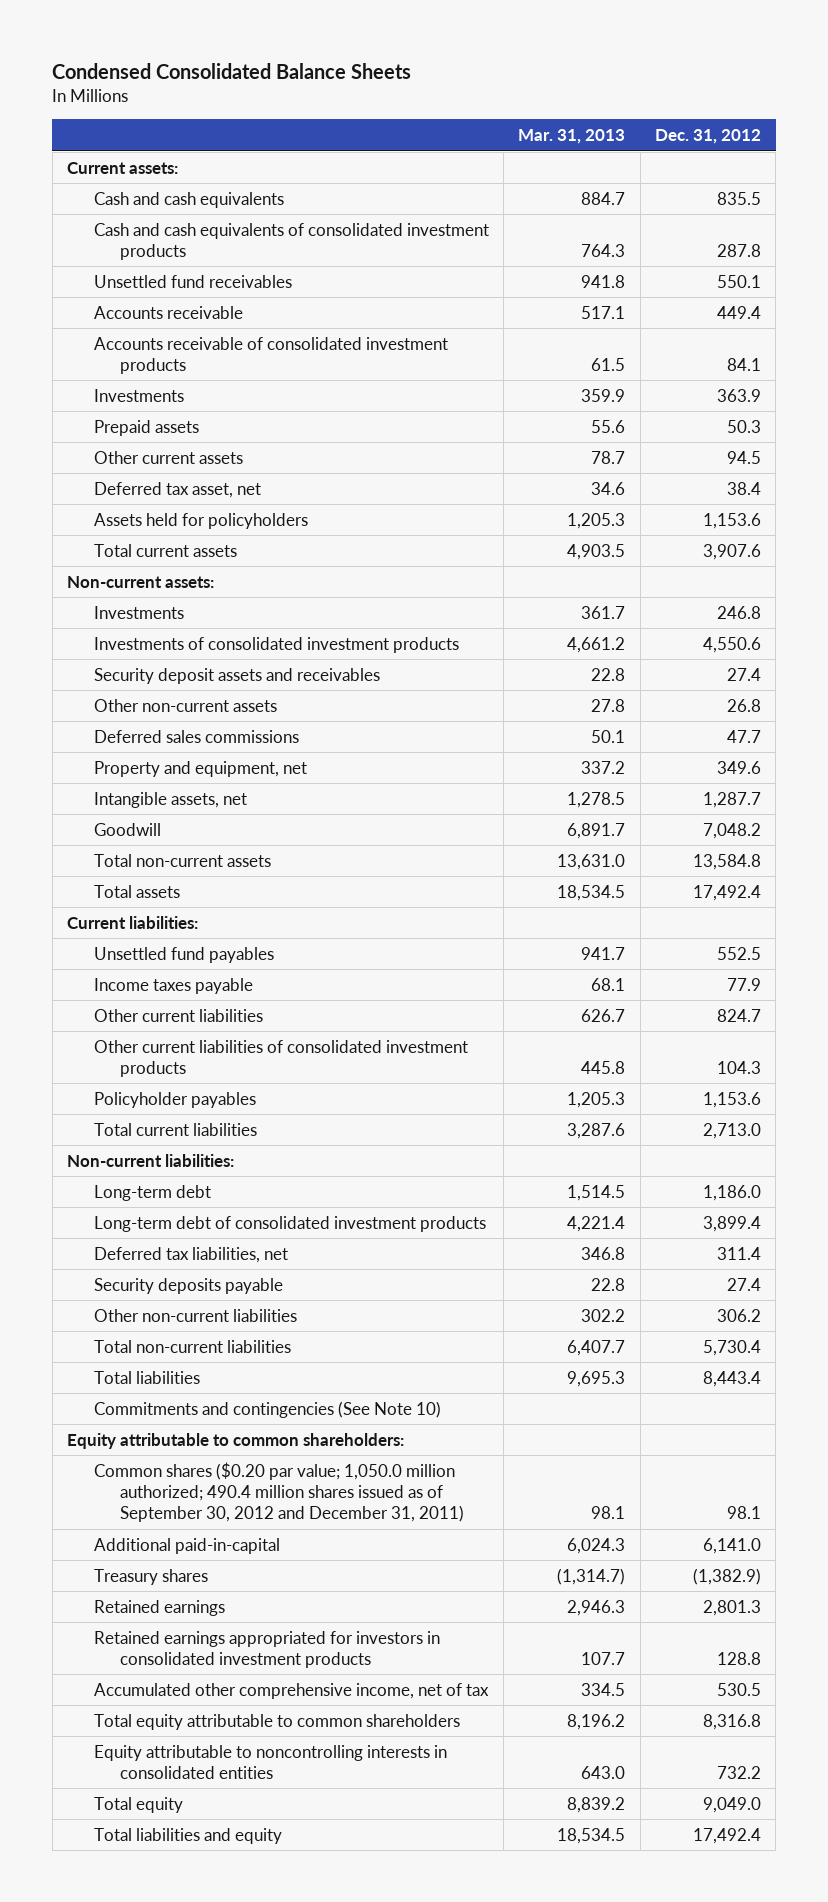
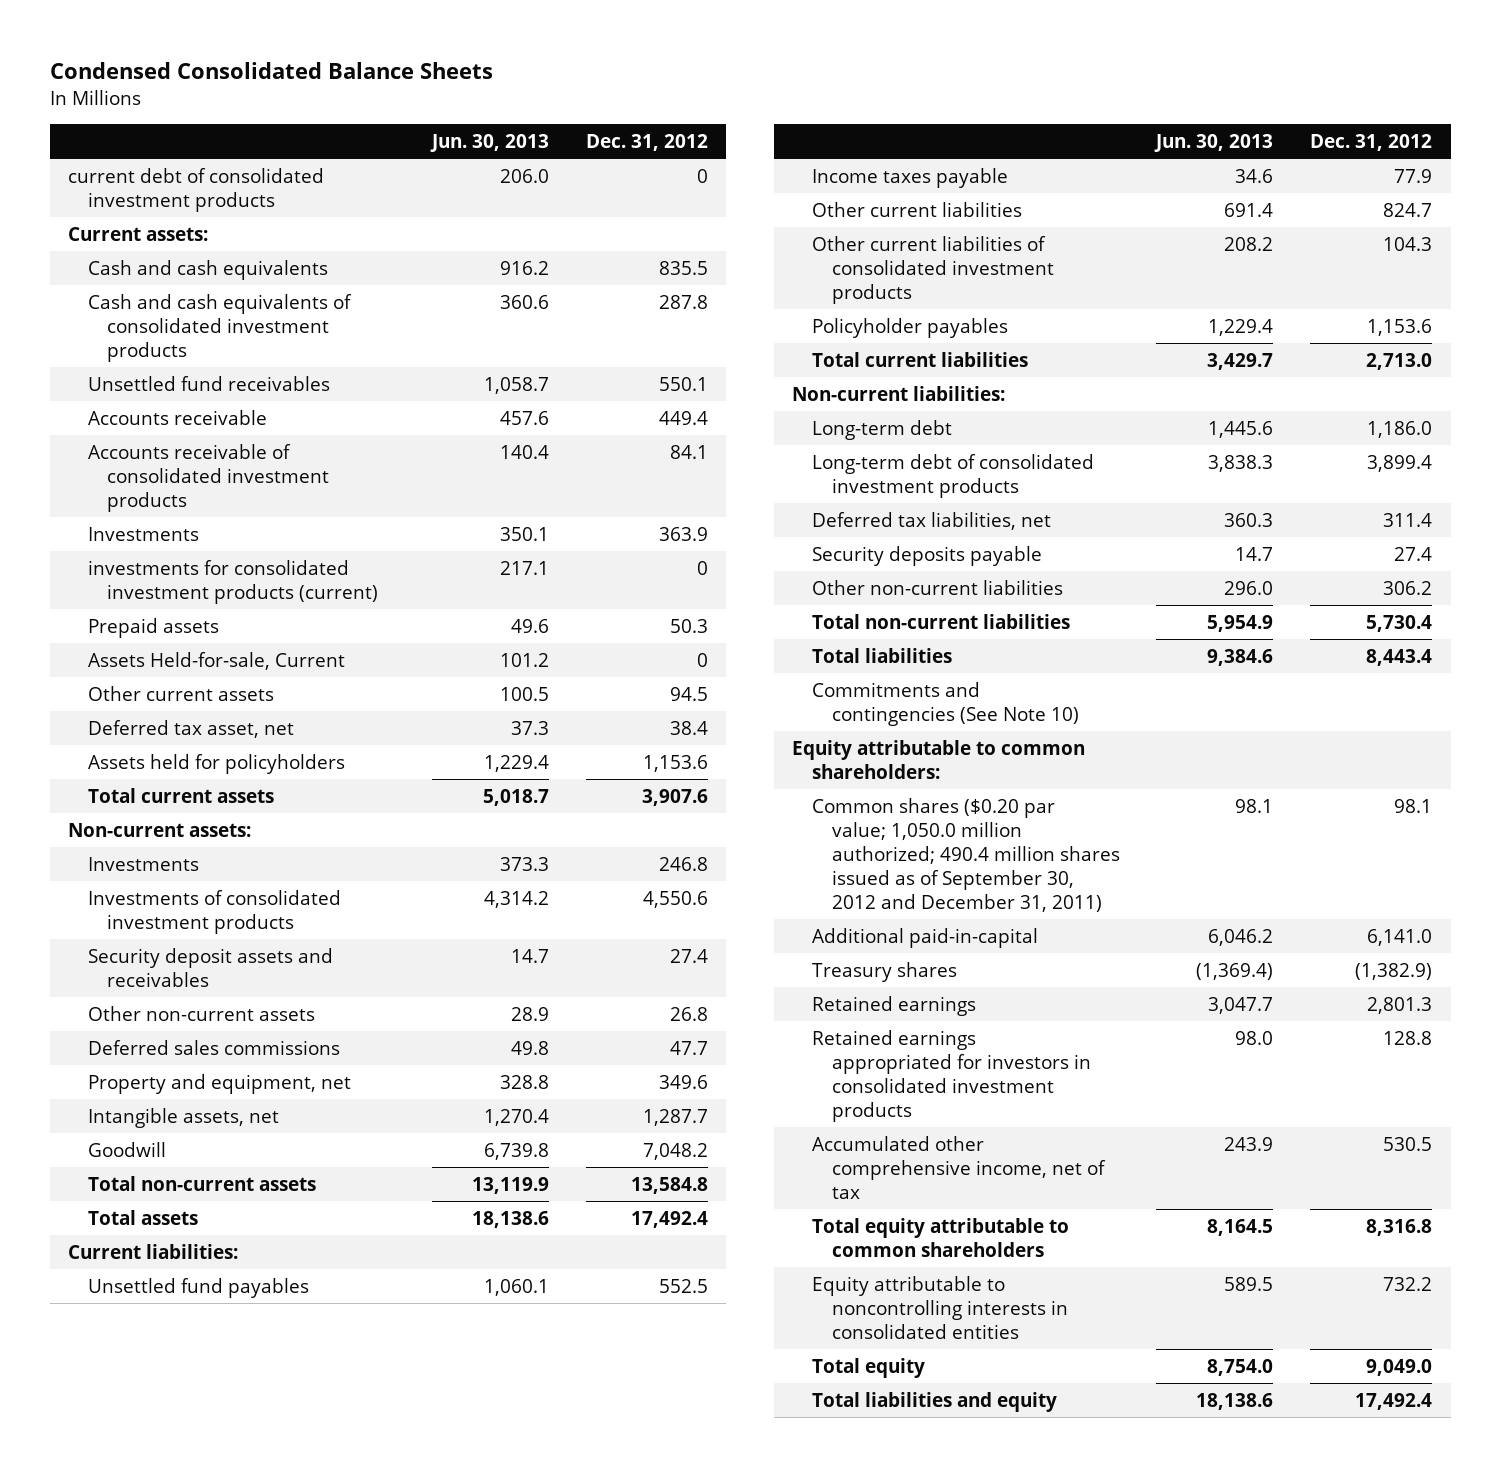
- | Mar. 31, 2013 | Dec. 31, 2012
+ | Jun. 30, 2013 | Dec. 31, 2012
+ current debt of consolidated investment products | 206.0 | 0
+ investments for consolidated investment products (current) | 217.1 | 0
+ Assets Held-for-sale, Current | 101.2 | 0

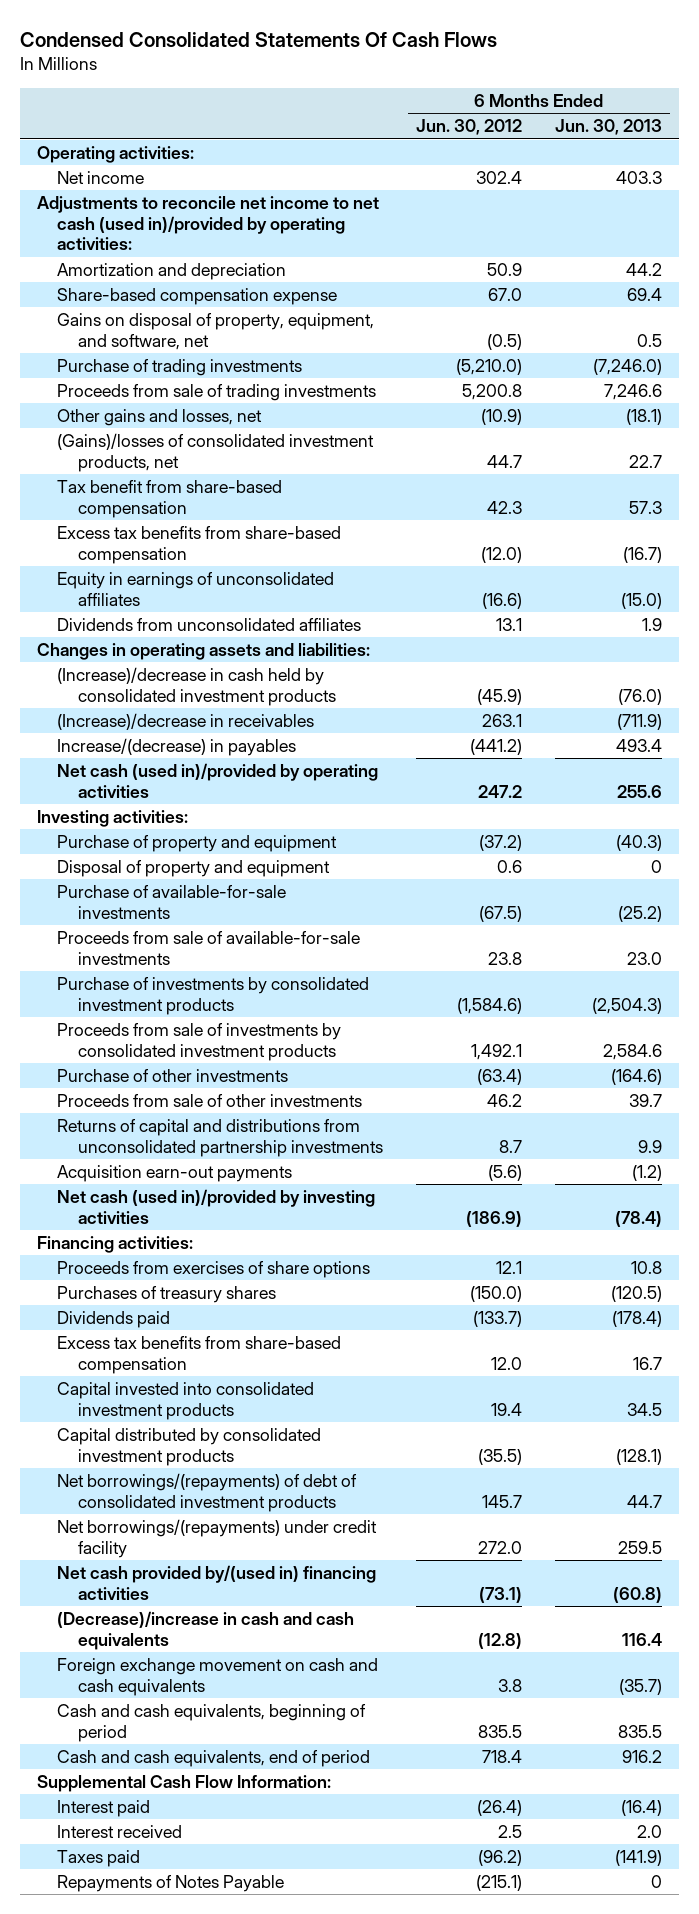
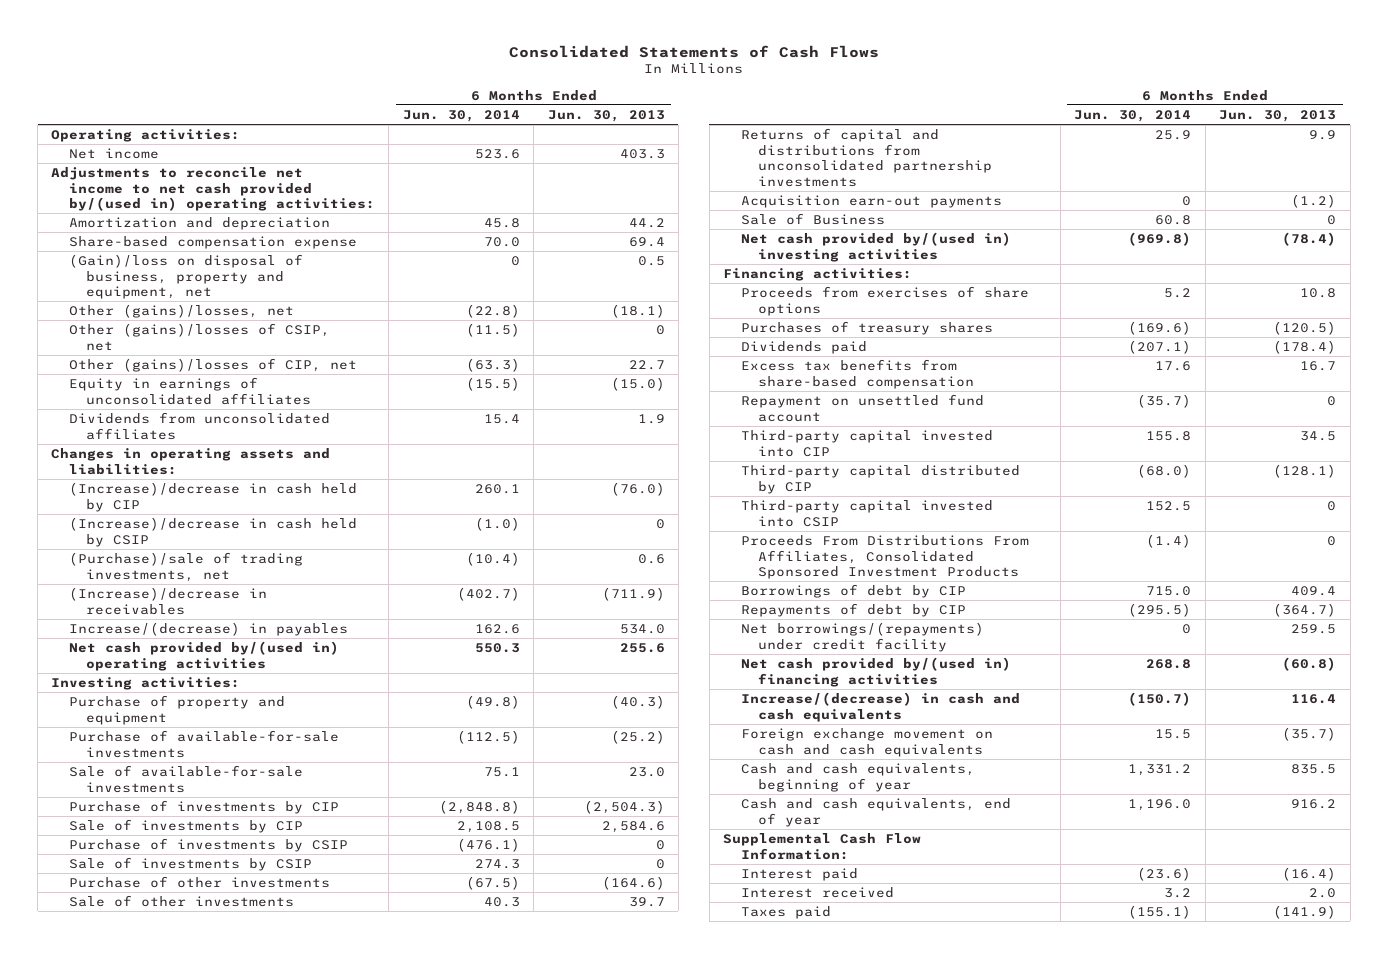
- Condensed Consolidated Statements Of Cash Flows
+ Consolidated Statements of Cash Flows
- | 6 Months Ended Jun. 30, 2012 | 6 Months Ended Jun. 30, 2013
+ | 6 Months Ended Jun. 30, 2014 | 6 Months Ended Jun. 30, 2013
- Adjustments to reconcile net income to net cash (used in)/provided by operating activities:
+ Adjustments to reconcile net income to net cash provided by/(used in) operating activities:
- Gains on disposal of property, equipment, and software, net | (0.5) | 0.5
- Purchase of trading investments | (5,210.0) | (7,246.0)
- Proceeds from sale of trading investments | 5,200.8 | 7,246.6
- Other gains and losses, net | (10.9) | (18.1)
- (Gains)/losses of consolidated investment products, net | 44.7 | 22.7
- Tax benefit from share-based compensation | 42.3 | 57.3
- Excess tax benefits from share-based compensation | (12.0) | (16.7)
+ (Gain)/loss on disposal of business, property and equipment, net | 0 | 0.5
+ Other (gains)/losses, net | (22.8) | (18.1)
+ Other (gains)/losses of CSIP, net | (11.5) | 0
+ Other (gains)/losses of CIP, net | (63.3) | 22.7
- (Increase)/decrease in cash held by consolidated investment products | (45.9) | (76.0)
+ (Increase)/decrease in cash held by CIP | 260.1 | (76.0)
+ (Increase)/decrease in cash held by CSIP | (1.0) | 0
+ (Purchase)/sale of trading investments, net | (10.4) | 0.6
- Increase/(decrease) in payables | (441.2) | 493.4
- Net cash (used in)/provided by operating activities | 247.2 | 255.6
+ Increase/(decrease) in payables | 162.6 | 534.0
+ Net cash provided by/(used in) operating activities | 550.3 | 255.6
- Disposal of property and equipment | 0.6 | 0
- Proceeds from sale of available-for-sale investments | 23.8 | 23.0
- Purchase of investments by consolidated investment products | (1,584.6) | (2,504.3)
- Proceeds from sale of investments by consolidated investment products | 1,492.1 | 2,584.6
+ Sale of available-for-sale investments | 75.1 | 23.0
+ Purchase of investments by CIP | (2,848.8) | (2,504.3)
+ Sale of investments by CIP | 2,108.5 | 2,584.6
+ Purchase of investments by CSIP | (476.1) | 0
+ Sale of investments by CSIP | 274.3 | 0
- Proceeds from sale of other investments | 46.2 | 39.7
+ Sale of other investments | 40.3 | 39.7
- Net cash (used in)/provided by investing activities | (186.9) | (78.4)
+ Sale of Business | 60.8 | 0
+ Net cash provided by/(used in) investing activities | (969.8) | (78.4)
- Capital invested into consolidated investment products | 19.4 | 34.5
- Capital distributed by consolidated investment products | (35.5) | (128.1)
- Net borrowings/(repayments) of debt of consolidated investment products | 145.7 | 44.7
+ Repayment on unsettled fund account | (35.7) | 0
+ Third-party capital invested into CIP | 155.8 | 34.5
+ Third-party capital distributed by CIP | (68.0) | (128.1)
+ Third-party capital invested into CSIP | 152.5 | 0
+ Proceeds From Distributions From Affiliates, Consolidated Sponsored Investment Products | (1.4) | 0
+ Borrowings of debt by CIP | 715.0 | 409.4
+ Repayments of debt by CIP | (295.5) | (364.7)
- (Decrease)/increase in cash and cash equivalents | (12.8) | 116.4
+ Increase/(decrease) in cash and cash equivalents | (150.7) | 116.4
- Cash and cash equivalents, beginning of period | 835.5 | 835.5
- Cash and cash equivalents, end of period | 718.4 | 916.2
+ Cash and cash equivalents, beginning of year | 1,331.2 | 835.5
+ Cash and cash equivalents, end of year | 1,196.0 | 916.2
- Repayments of Notes Payable | (215.1) | 0

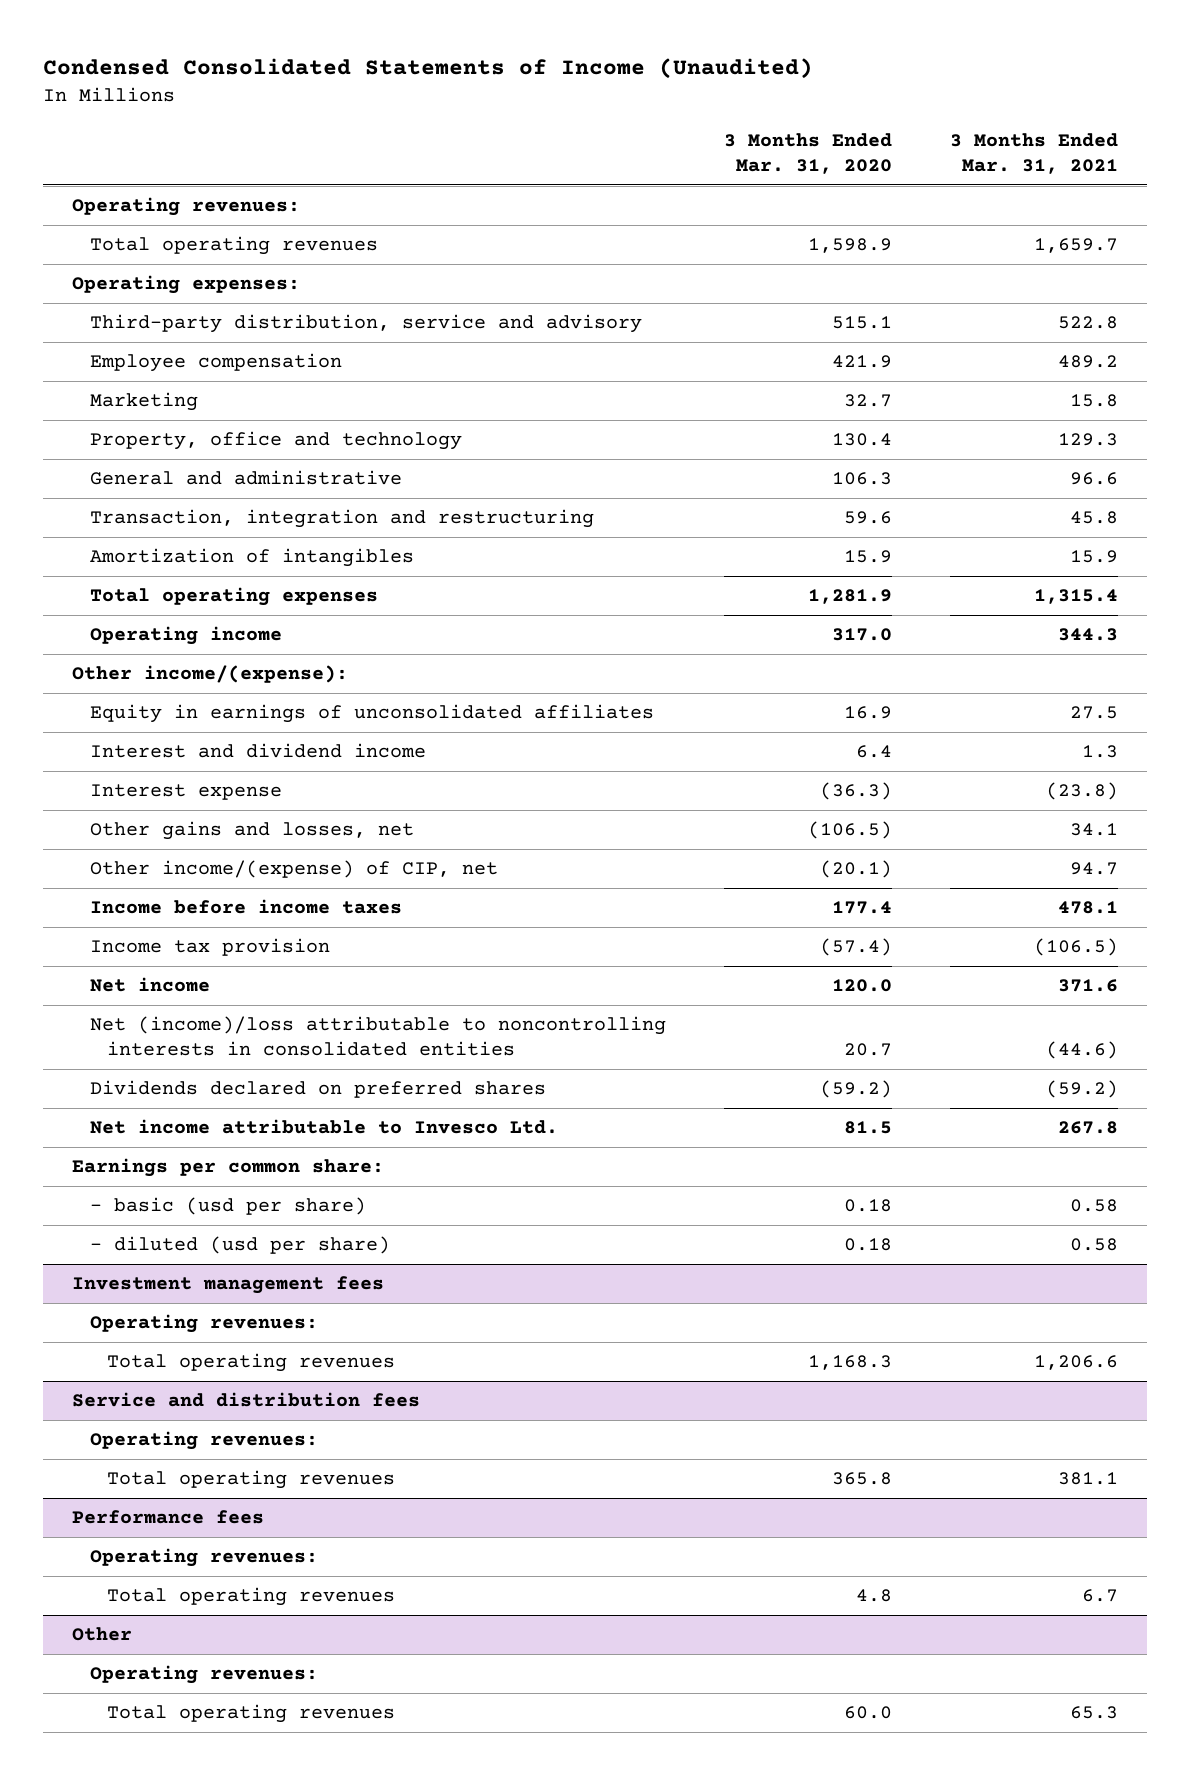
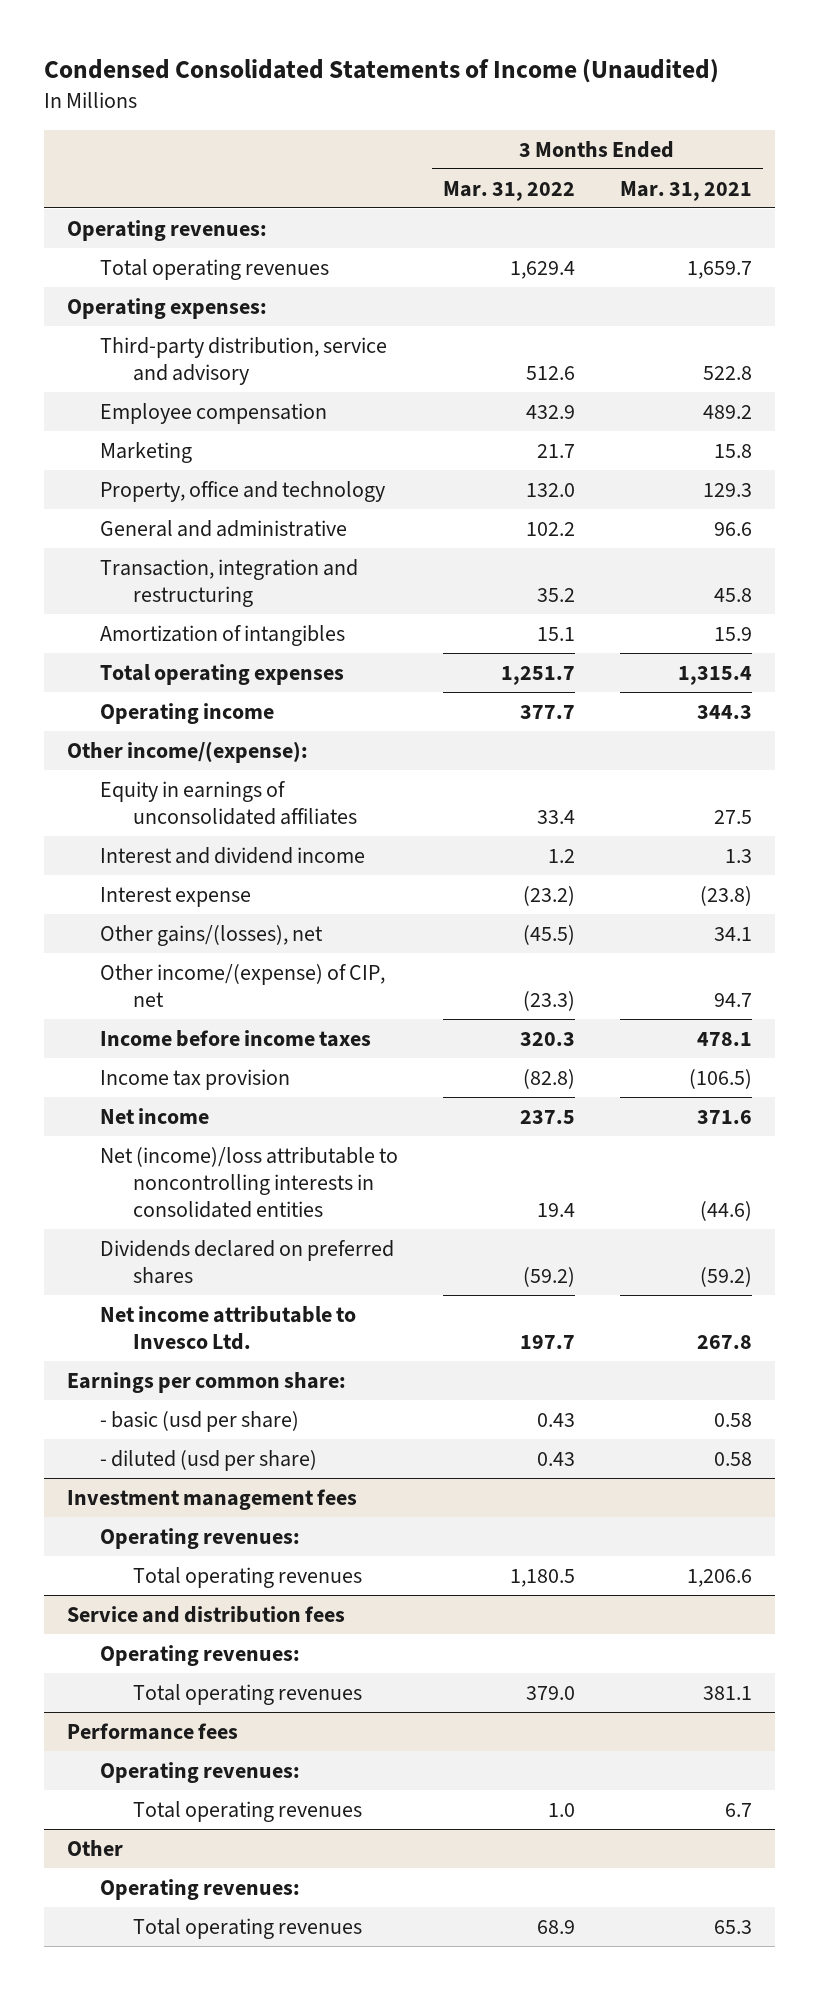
- | 3 Months Ended Mar. 31, 2020 | 3 Months Ended Mar. 31, 2021
+ | 3 Months Ended Mar. 31, 2022 | 3 Months Ended Mar. 31, 2021
- Other gains and losses, net | (106.5) | 34.1
+ Other gains/(losses), net | (45.5) | 34.1

